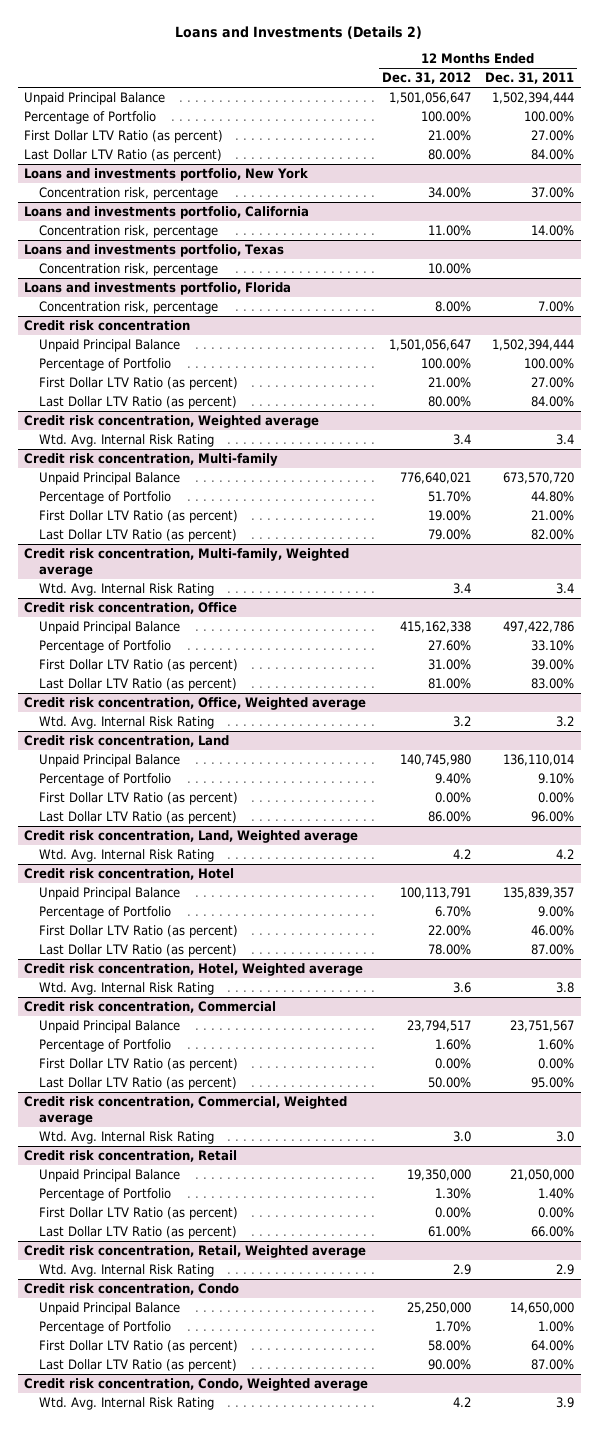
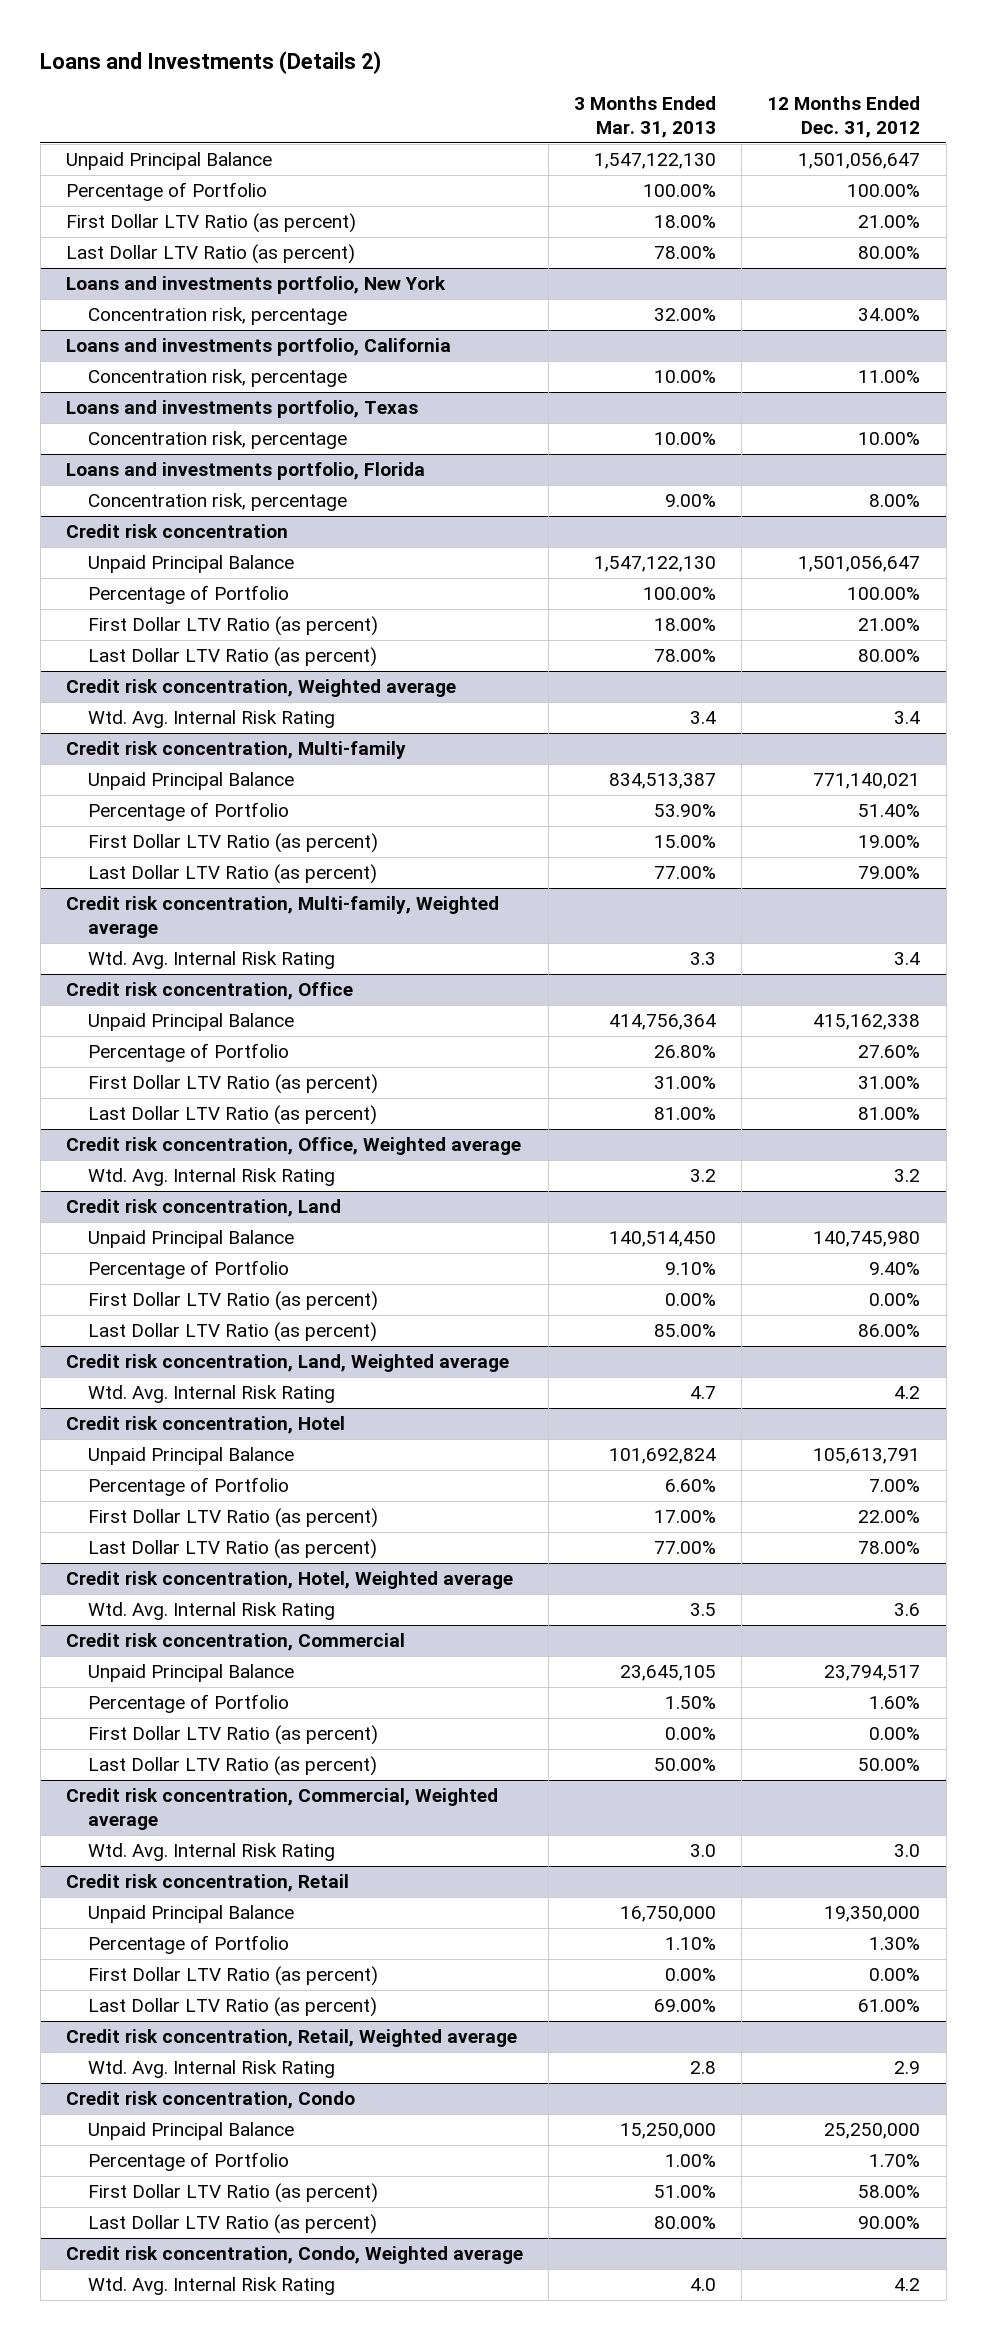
- | 12 Months Ended Dec. 31, 2012 | 12 Months Ended Dec. 31, 2011
+ | 3 Months Ended Mar. 31, 2013 | 12 Months Ended Dec. 31, 2012
@ Credit risk concentration, Multi-family
- Unpaid Principal Balance | 776,640,021 | 673,570,720
- Percentage of Portfolio | 51.70% | 44.80%
+ Unpaid Principal Balance | 834,513,387 | 771,140,021
+ Percentage of Portfolio | 53.90% | 51.40%
@ Credit risk concentration, Hotel
- Unpaid Principal Balance | 100,113,791 | 135,839,357
- Percentage of Portfolio | 6.70% | 9.00%
+ Unpaid Principal Balance | 101,692,824 | 105,613,791
+ Percentage of Portfolio | 6.60% | 7.00%

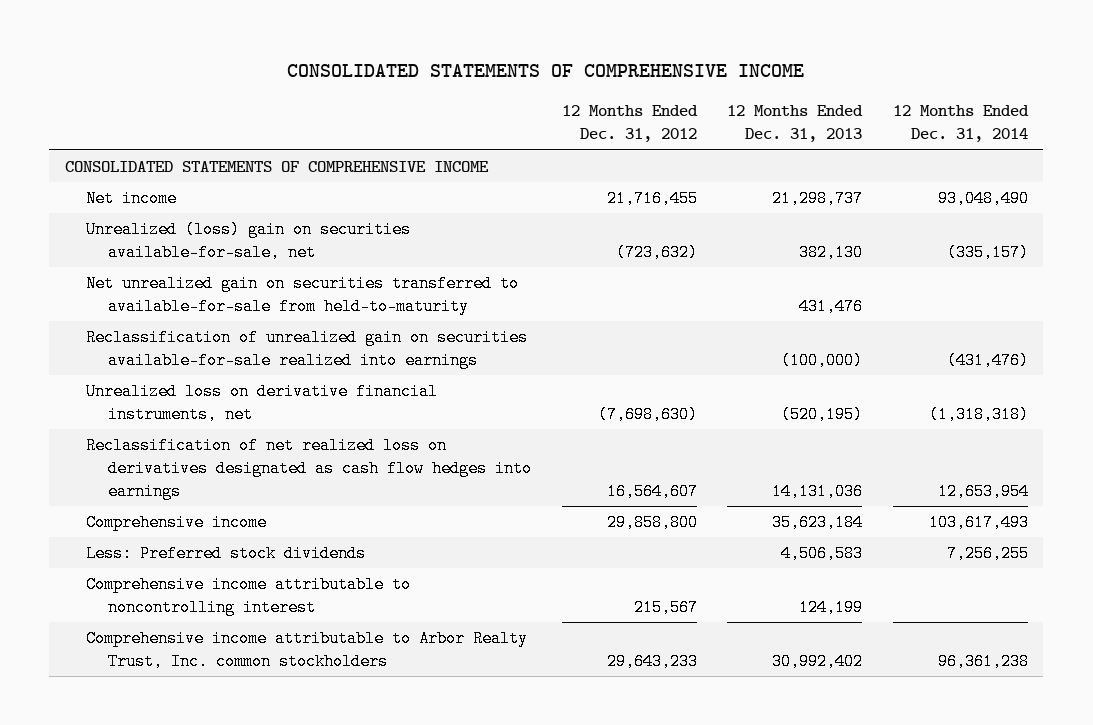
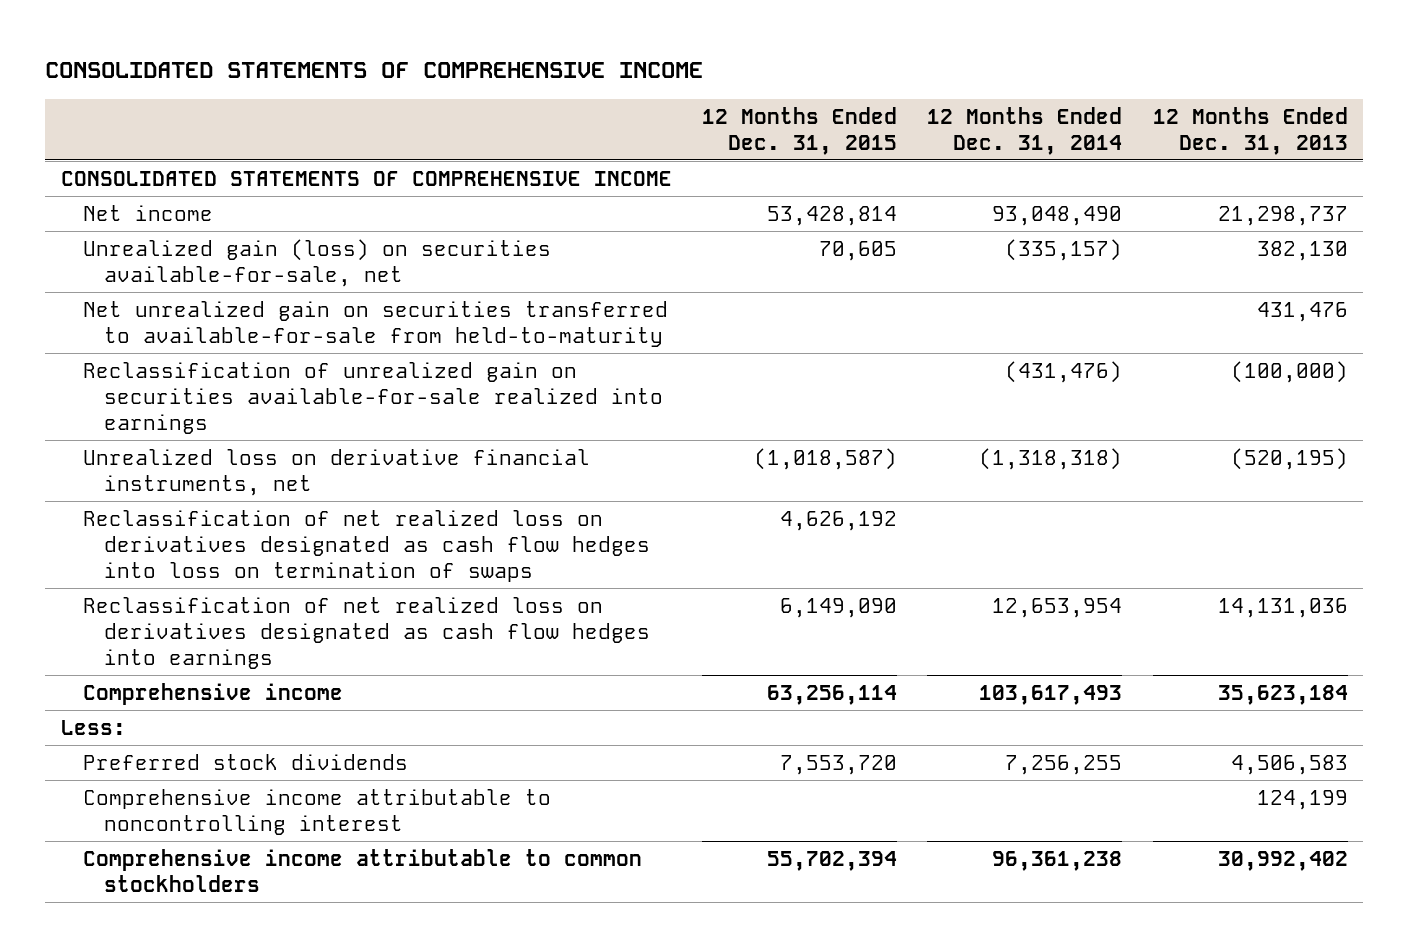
- | 12 Months Ended Dec. 31, 2012 | 12 Months Ended Dec. 31, 2013 | 12 Months Ended Dec. 31, 2014
+ | 12 Months Ended Dec. 31, 2015 | 12 Months Ended Dec. 31, 2014 | 12 Months Ended Dec. 31, 2013
- Unrealized (loss) gain on securities available-for-sale, net | (723,632) | 382,130 | (335,157)
+ Unrealized gain (loss) on securities available-for-sale, net | 70,605 | (335,157) | 382,130
+ Reclassification of net realized loss on derivatives designated as cash flow hedges into loss on termination of swaps | 4,626,192 | |
- Less: Preferred stock dividends | | 4,506,583 | 7,256,255
+ Less:
+ Preferred stock dividends | 7,553,720 | 7,256,255 | 4,506,583
- Comprehensive income attributable to Arbor Realty Trust, Inc. common stockholders | 29,643,233 | 30,992,402 | 96,361,238
+ Comprehensive income attributable to common stockholders | 55,702,394 | 96,361,238 | 30,992,402

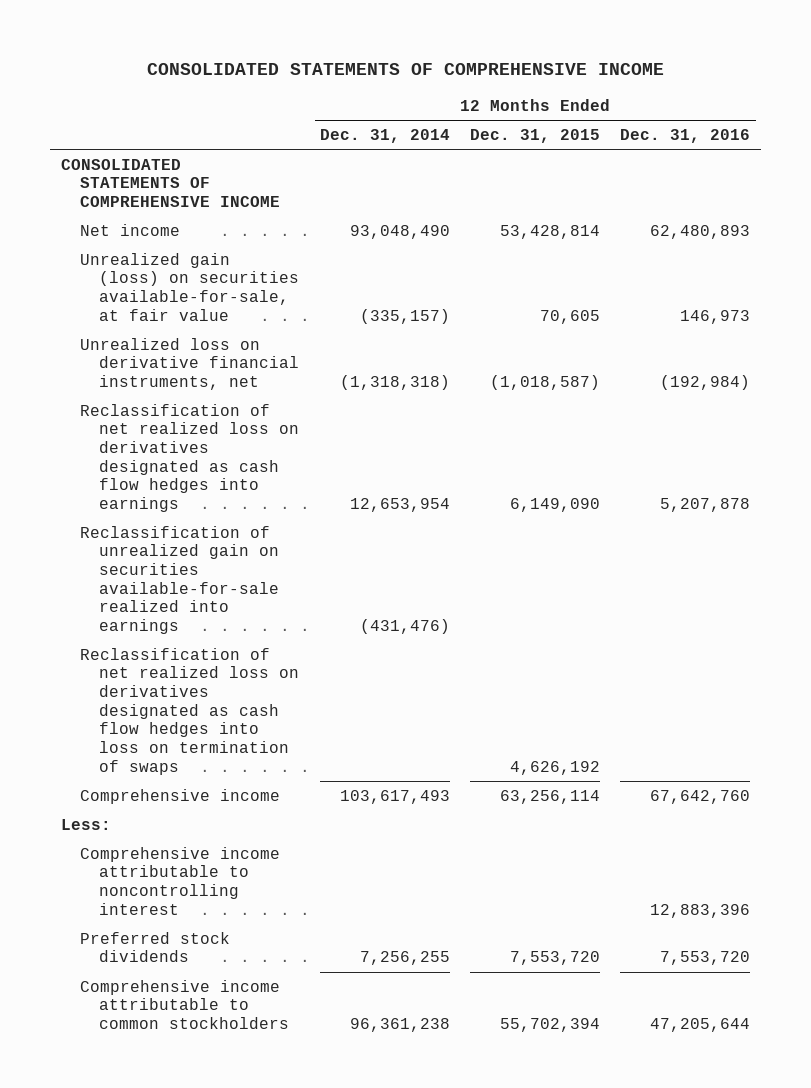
- | 12 Months Ended Dec. 31, 2015 | 12 Months Ended Dec. 31, 2014 | 12 Months Ended Dec. 31, 2013
+ | 12 Months Ended Dec. 31, 2014 | 12 Months Ended Dec. 31, 2015 | 12 Months Ended Dec. 31, 2016
- Unrealized gain (loss) on securities available-for-sale, net | 70,605 | (335,157) | 382,130
- Net unrealized gain on securities transferred to available-for-sale from held-to-maturity | | | 431,476
+ Unrealized gain (loss) on securities available-for-sale, at fair value | (335,157) | 70,605 | 146,973
moved down: Reclassification of unrealized gain on securities available-for-sale realized into earnings | (431,476) | |
moved down: Reclassification of net realized loss on derivatives designated as cash flow hedges into loss on termination of swaps | | 4,626,192 |
moved down: Preferred stock dividends | 7,256,255 | 7,553,720 | 7,553,720

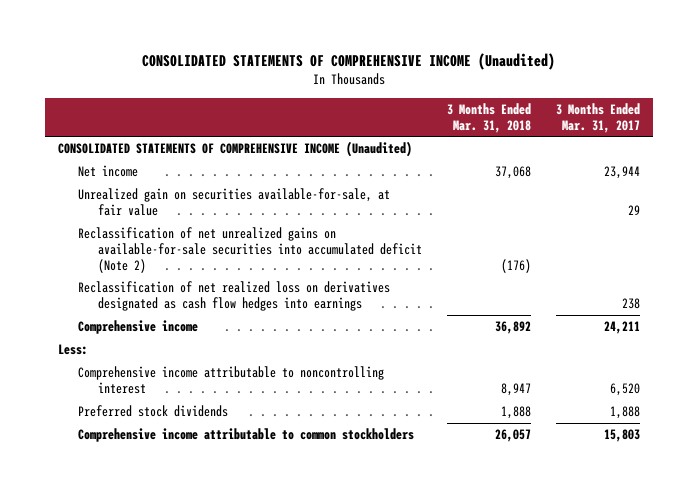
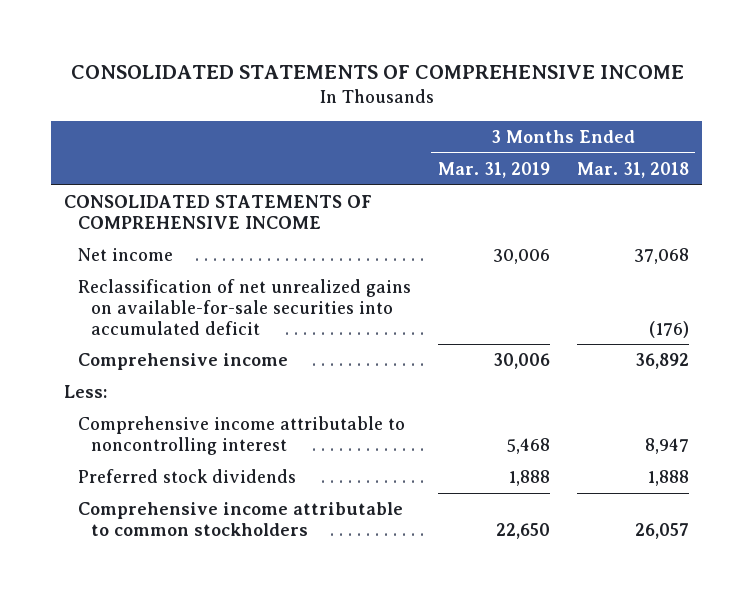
- CONSOLIDATED STATEMENTS OF COMPREHENSIVE INCOME (Unaudited)
+ CONSOLIDATED STATEMENTS OF COMPREHENSIVE INCOME
- | 3 Months Ended Mar. 31, 2018 | 3 Months Ended Mar. 31, 2017
+ | 3 Months Ended Mar. 31, 2019 | 3 Months Ended Mar. 31, 2018
- CONSOLIDATED STATEMENTS OF COMPREHENSIVE INCOME (Unaudited)
+ CONSOLIDATED STATEMENTS OF COMPREHENSIVE INCOME
- Unrealized gain on securities available-for-sale, at fair value | | 29
- Reclassification of net unrealized gains on available-for-sale securities into accumulated deficit (Note 2) | (176) |
- Reclassification of net realized loss on derivatives designated as cash flow hedges into earnings | | 238
+ Reclassification of net unrealized gains on available-for-sale securities into accumulated deficit | | (176)

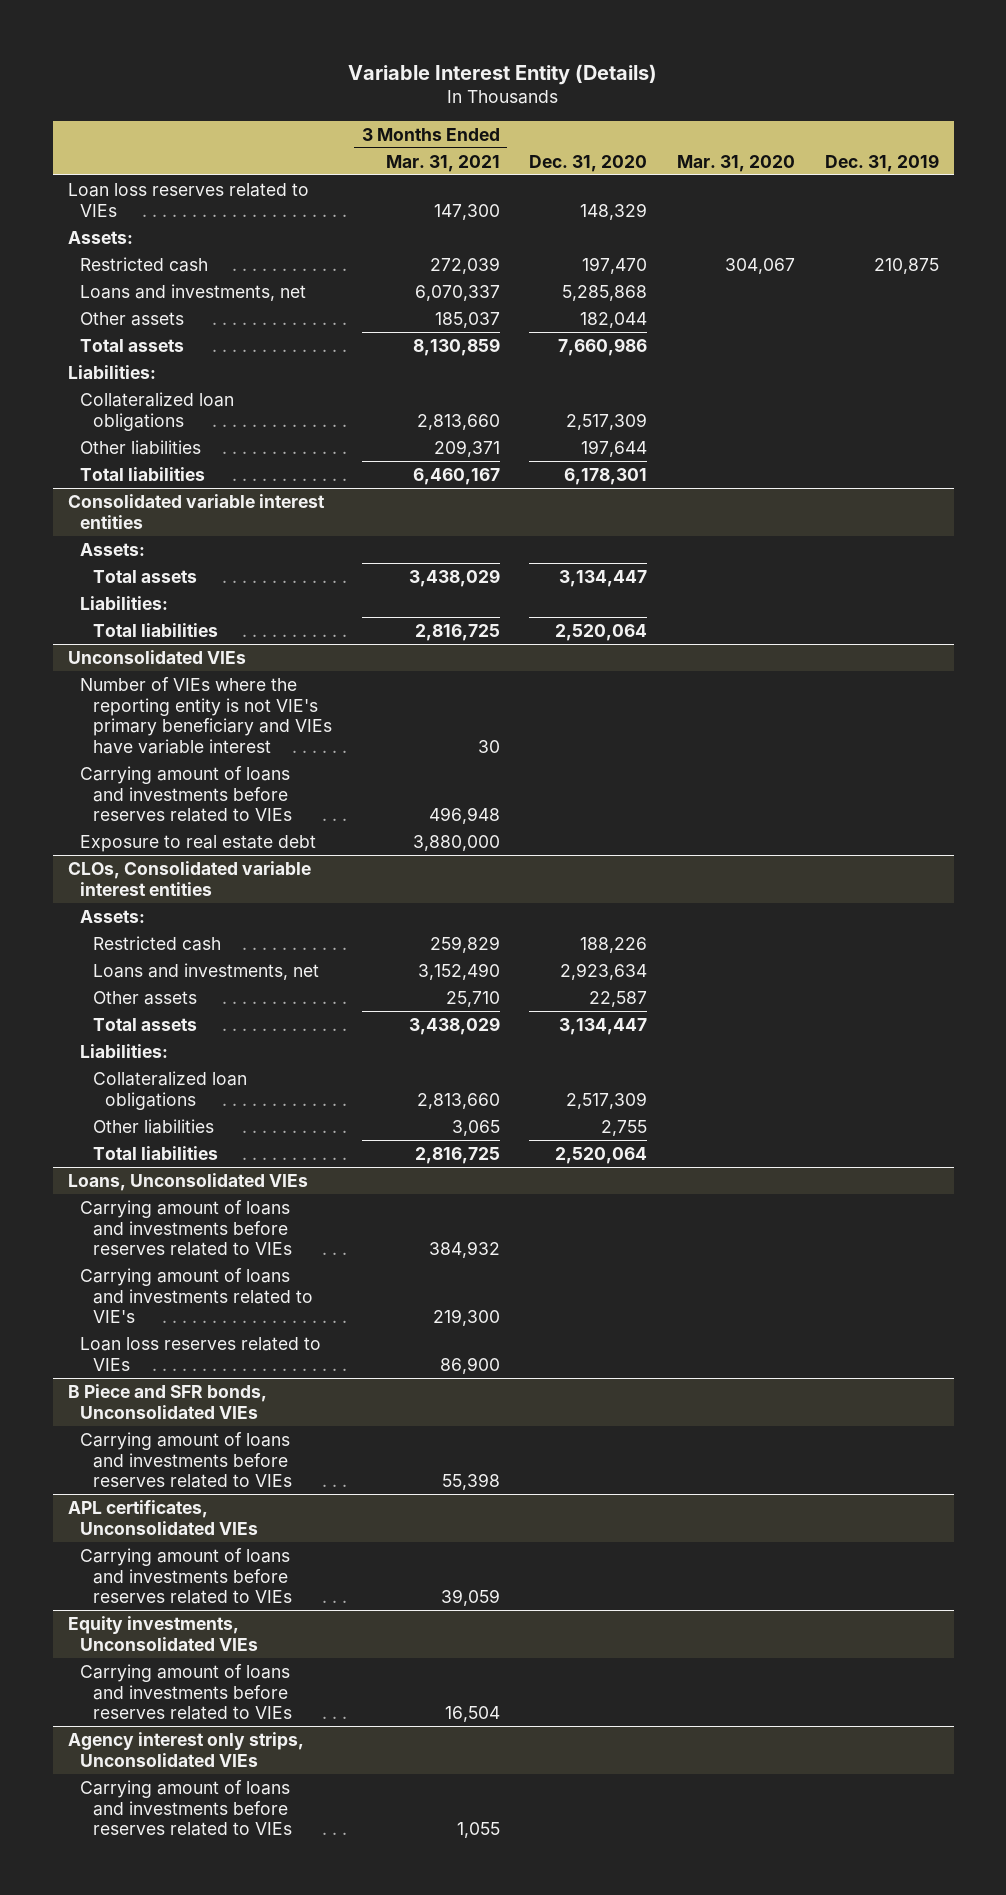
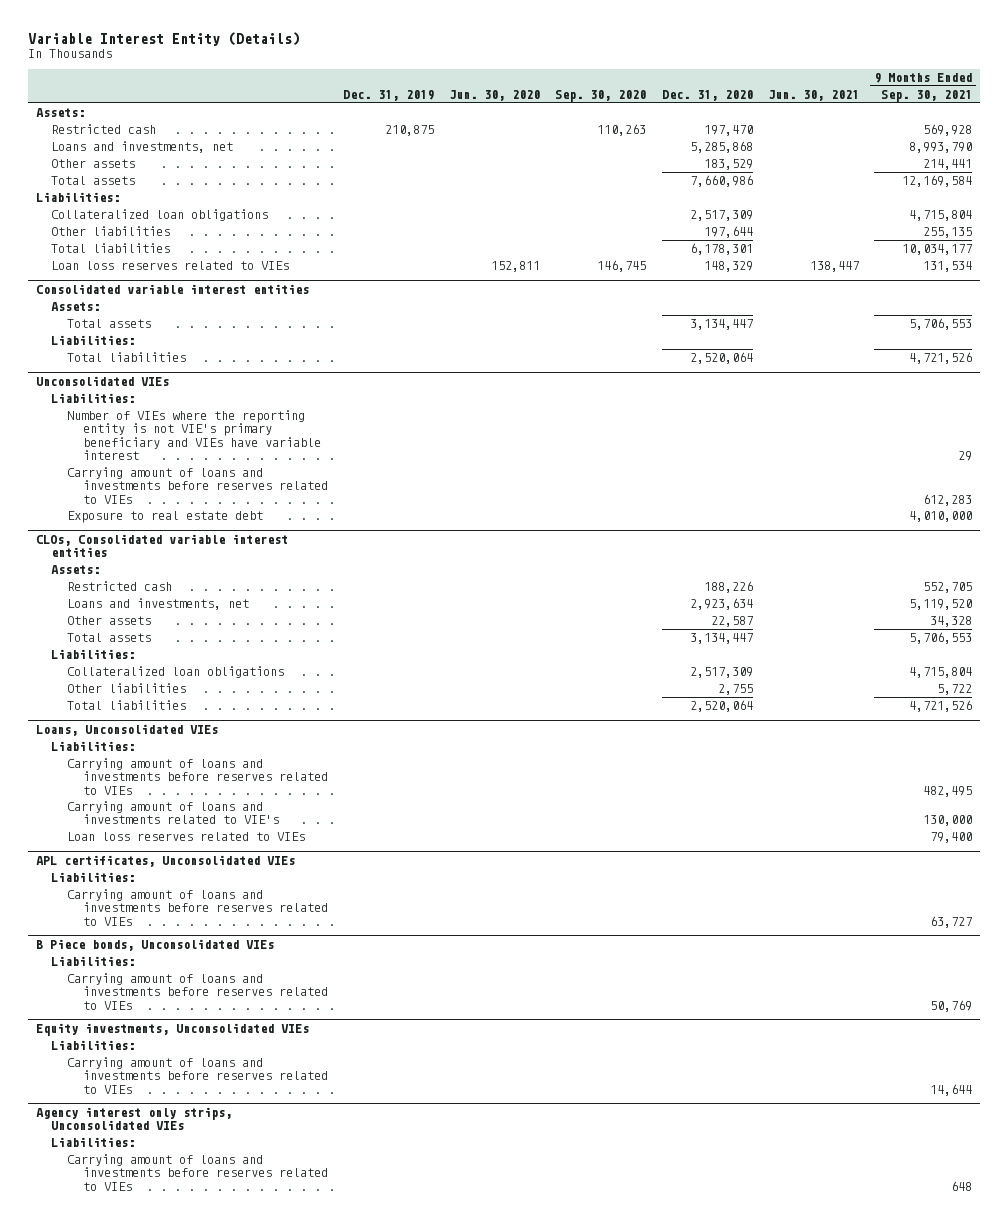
- | 3 Months Ended Mar. 31, 2021 | Dec. 31, 2020 | Mar. 31, 2020 | Dec. 31, 2019
+ | Dec. 31, 2019 | Jun. 30, 2020 | Sep. 30, 2020 | Dec. 31, 2020 | Jun. 30, 2021 | 9 Months Ended Sep. 30, 2021
- Other assets | 185,037 | 182,044 | |
+ Other assets | | | | 183,529 | | 214,441
moved down: Loan loss reserves related to VIEs | | 152,811 | 146,745 | 148,329 | 138,447 | 131,534
@ Unconsolidated VIEs
+ Liabilities:
@ Loans, Unconsolidated VIEs
+ Liabilities:
- B Piece and SFR bonds, Unconsolidated VIEs
- Carrying amount of loans and investments before reserves related to VIEs | 55,398 | | |
@ APL certificates, Unconsolidated VIEs
+ Liabilities:
+ B Piece bonds, Unconsolidated VIEs
+ Liabilities:
+ Carrying amount of loans and investments before reserves related to VIEs | | | | | | 50,769
@ Equity investments, Unconsolidated VIEs
+ Liabilities:
@ Agency interest only strips, Unconsolidated VIEs
+ Liabilities:

